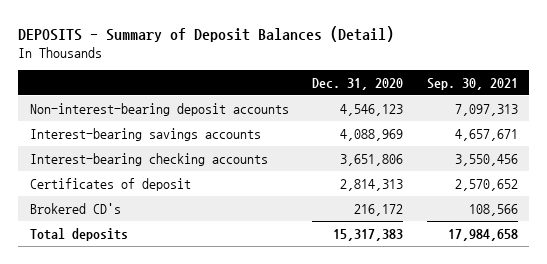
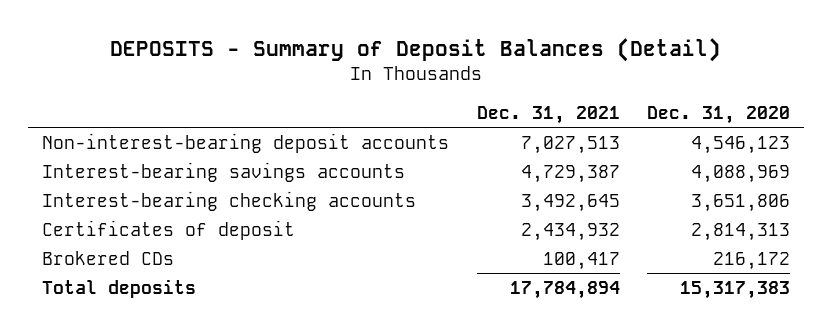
- | Dec. 31, 2020 | Sep. 30, 2021
+ | Dec. 31, 2021 | Dec. 31, 2020
- Brokered CD's | 216,172 | 108,566
+ Brokered CDs | 100,417 | 216,172

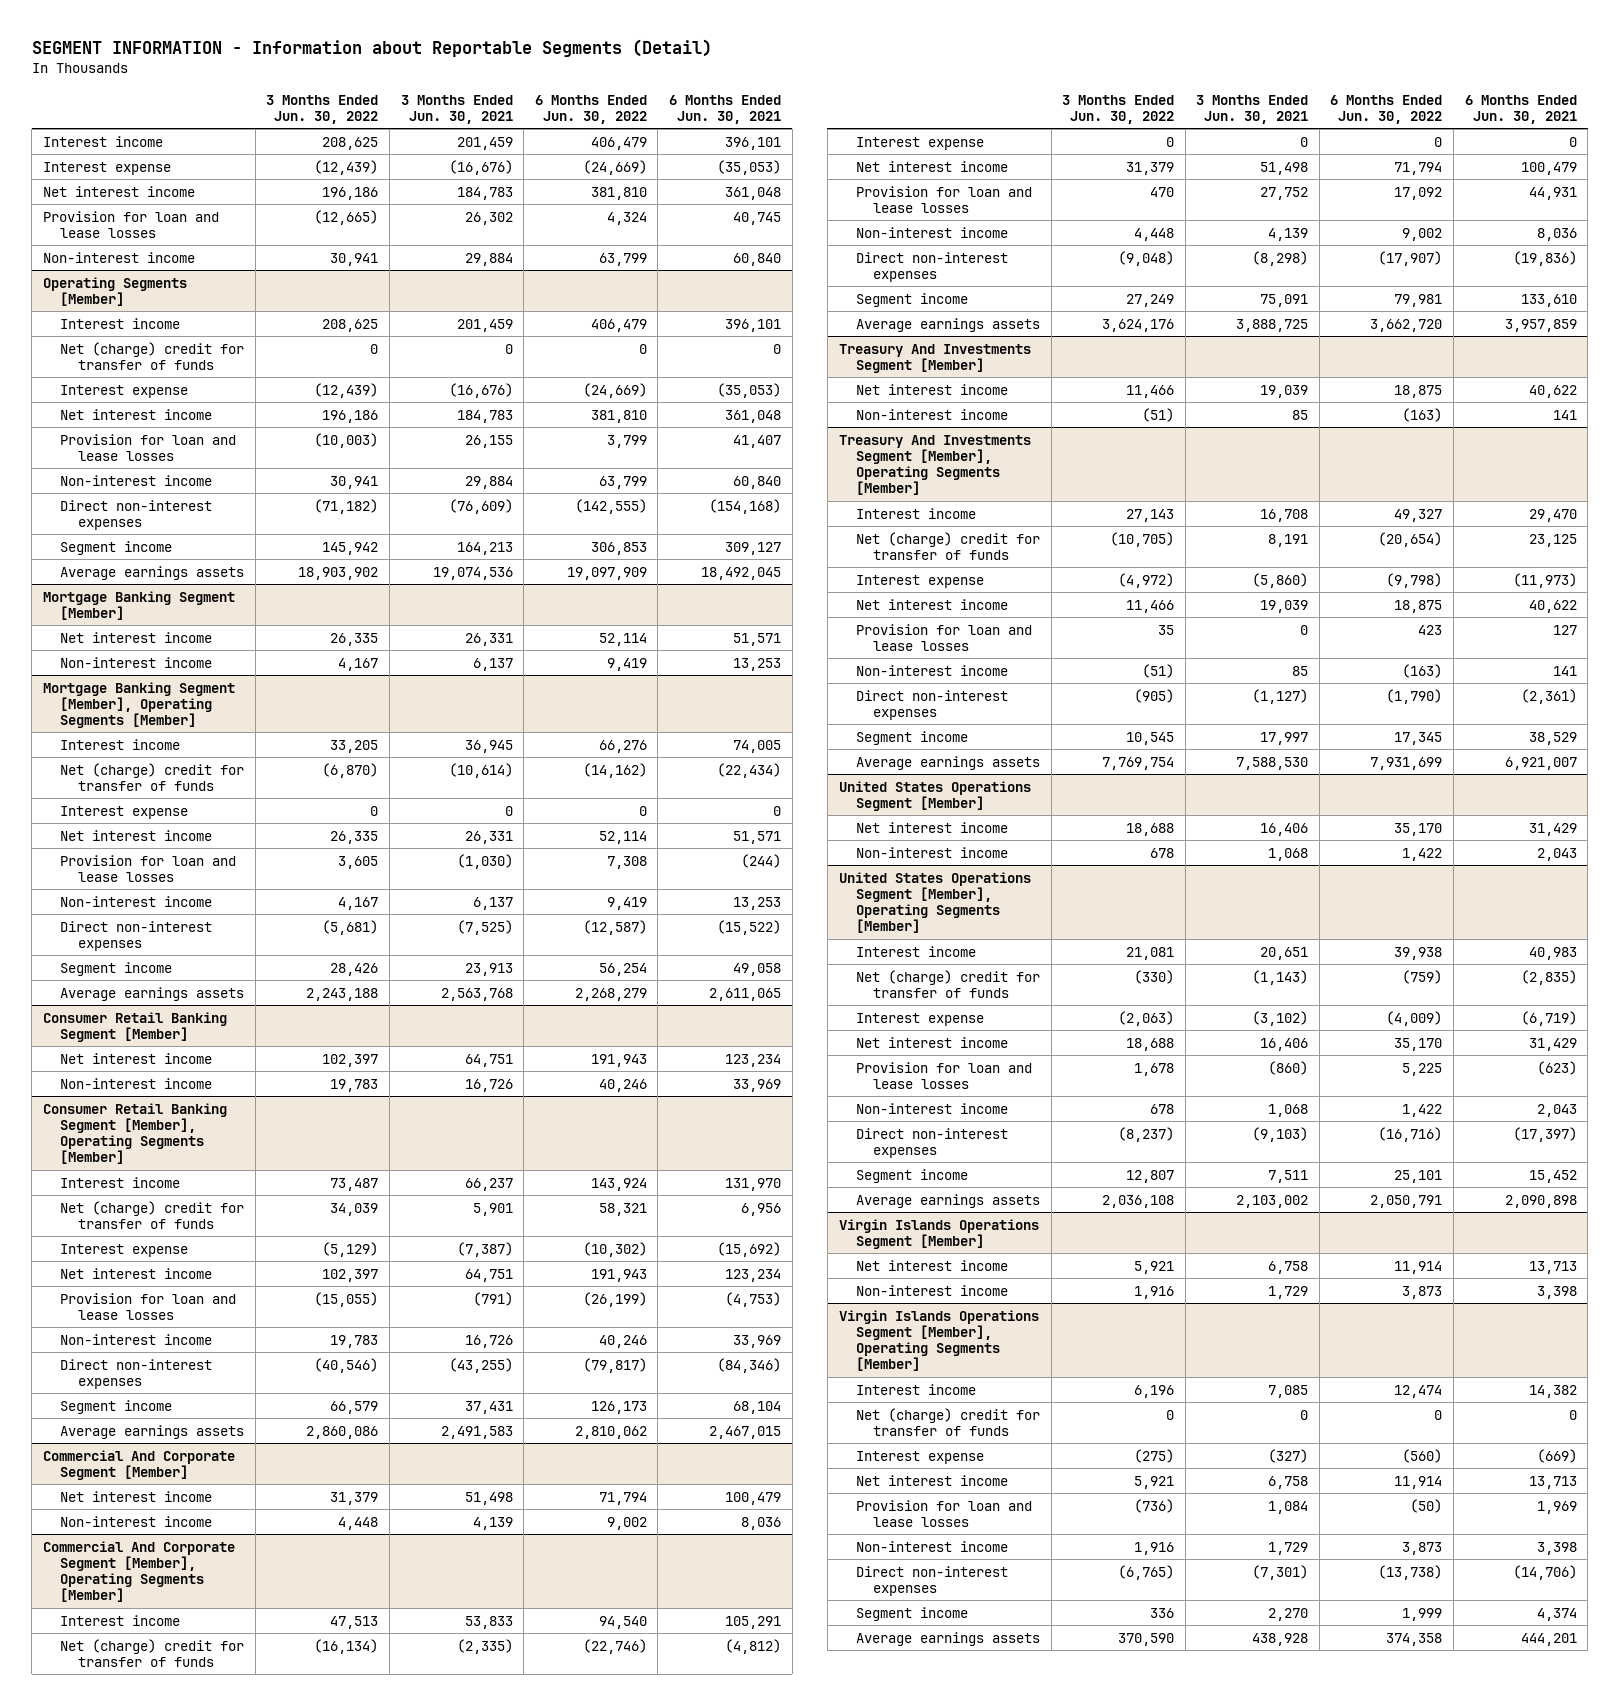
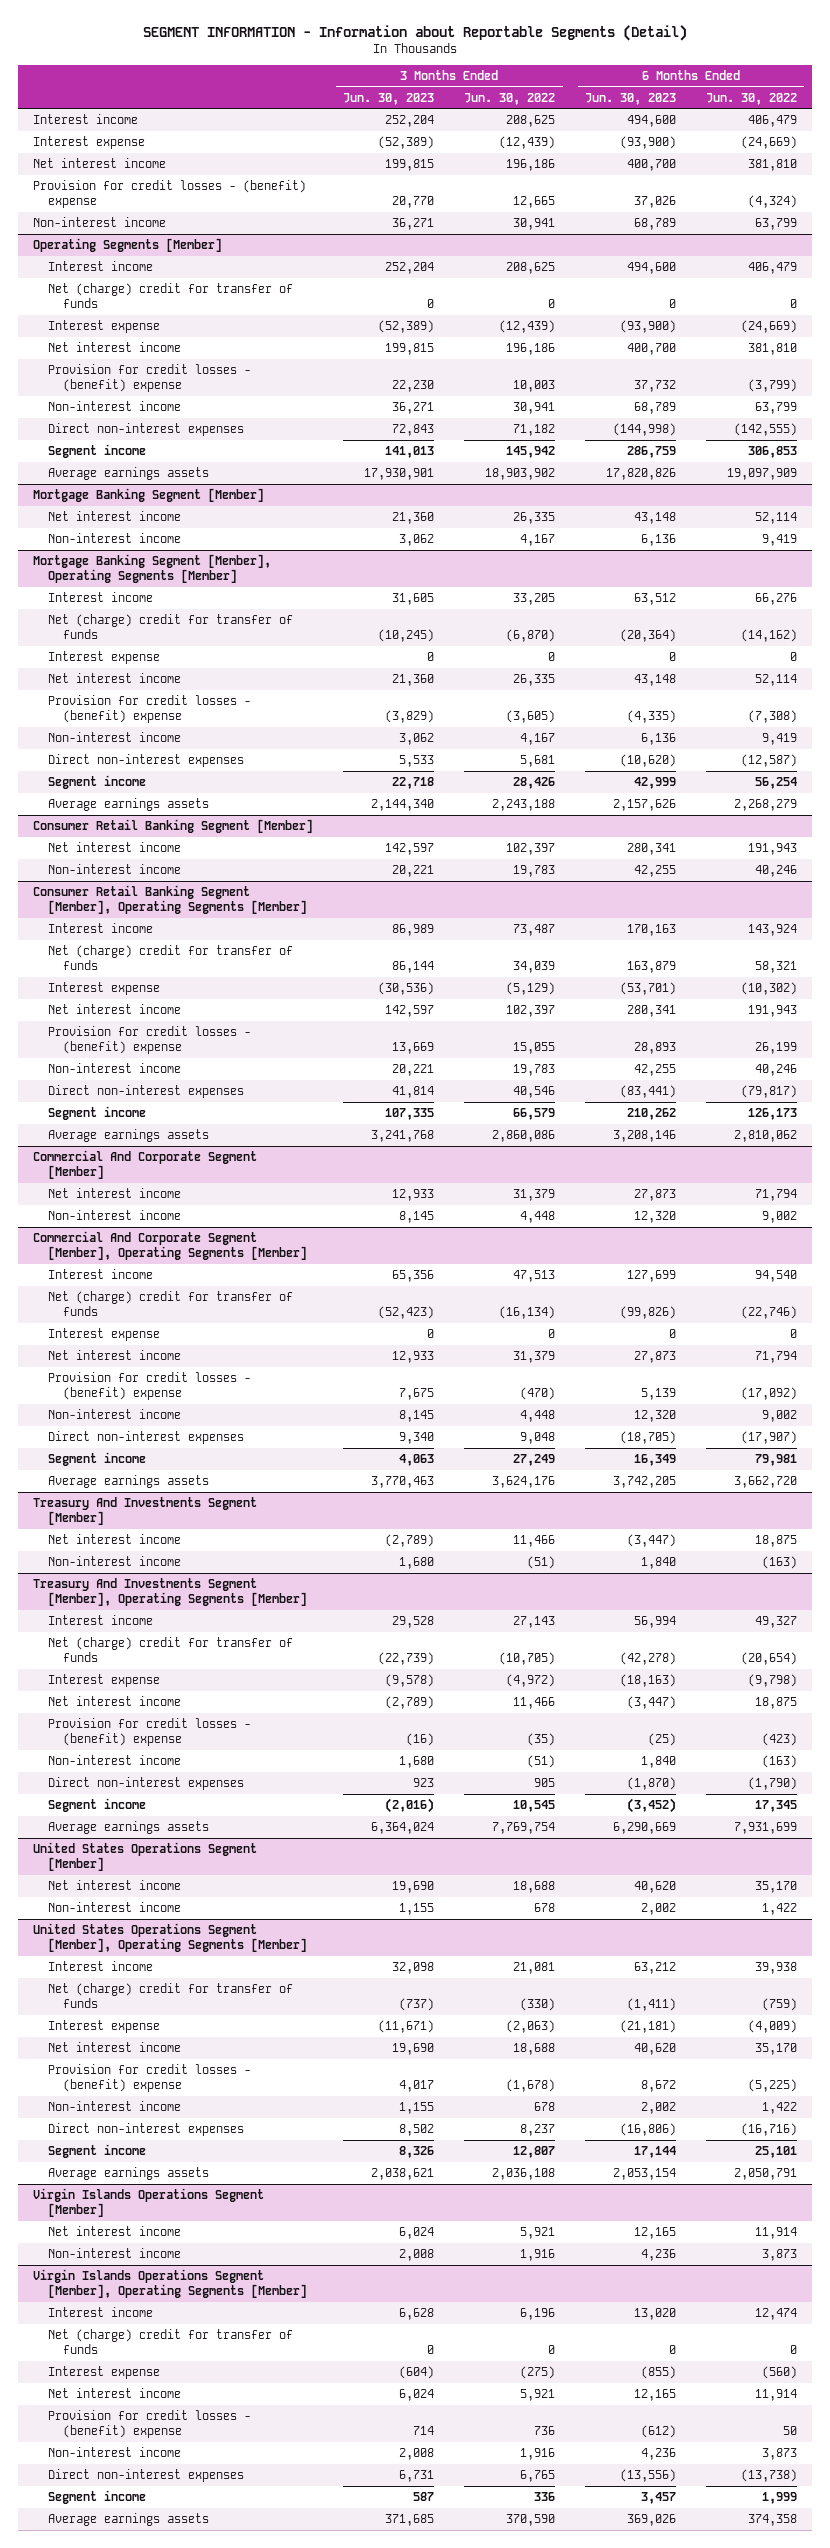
- | 3 Months Ended Jun. 30, 2022 | 3 Months Ended Jun. 30, 2021 | 6 Months Ended Jun. 30, 2022 | 6 Months Ended Jun. 30, 2021
+ | 3 Months Ended Jun. 30, 2023 | 3 Months Ended Jun. 30, 2022 | 6 Months Ended Jun. 30, 2023 | 6 Months Ended Jun. 30, 2022
- Provision for loan and lease losses | (12,665) | 26,302 | 4,324 | 40,745
+ Provision for credit losses - (benefit) expense | 20,770 | 12,665 | 37,026 | (4,324)
@ Operating Segments [Member]
- Provision for loan and lease losses | (10,003) | 26,155 | 3,799 | 41,407
+ Provision for credit losses - (benefit) expense | 22,230 | 10,003 | 37,732 | (3,799)
- Direct non-interest expenses | (71,182) | (76,609) | (142,555) | (154,168)
+ Direct non-interest expenses | 72,843 | 71,182 | (144,998) | (142,555)
@ Mortgage Banking Segment [Member], Operating Segments [Member]
- Provision for loan and lease losses | 3,605 | (1,030) | 7,308 | (244)
+ Provision for credit losses - (benefit) expense | (3,829) | (3,605) | (4,335) | (7,308)
- Direct non-interest expenses | (5,681) | (7,525) | (12,587) | (15,522)
+ Direct non-interest expenses | 5,533 | 5,681 | (10,620) | (12,587)
@ Consumer Retail Banking Segment [Member], Operating Segments [Member]
- Provision for loan and lease losses | (15,055) | (791) | (26,199) | (4,753)
+ Provision for credit losses - (benefit) expense | 13,669 | 15,055 | 28,893 | 26,199
- Direct non-interest expenses | (40,546) | (43,255) | (79,817) | (84,346)
+ Direct non-interest expenses | 41,814 | 40,546 | (83,441) | (79,817)
@ Commercial And Corporate Segment [Member], Operating Segments [Member]
- Provision for loan and lease losses | 470 | 27,752 | 17,092 | 44,931
+ Provision for credit losses - (benefit) expense | 7,675 | (470) | 5,139 | (17,092)
- Direct non-interest expenses | (9,048) | (8,298) | (17,907) | (19,836)
+ Direct non-interest expenses | 9,340 | 9,048 | (18,705) | (17,907)
@ Treasury And Investments Segment [Member], Operating Segments [Member]
- Provision for loan and lease losses | 35 | 0 | 423 | 127
+ Provision for credit losses - (benefit) expense | (16) | (35) | (25) | (423)
- Direct non-interest expenses | (905) | (1,127) | (1,790) | (2,361)
+ Direct non-interest expenses | 923 | 905 | (1,870) | (1,790)
@ United States Operations Segment [Member], Operating Segments [Member]
- Provision for loan and lease losses | 1,678 | (860) | 5,225 | (623)
+ Provision for credit losses - (benefit) expense | 4,017 | (1,678) | 8,672 | (5,225)
- Direct non-interest expenses | (8,237) | (9,103) | (16,716) | (17,397)
+ Direct non-interest expenses | 8,502 | 8,237 | (16,806) | (16,716)
@ Virgin Islands Operations Segment [Member], Operating Segments [Member]
- Provision for loan and lease losses | (736) | 1,084 | (50) | 1,969
+ Provision for credit losses - (benefit) expense | 714 | 736 | (612) | 50
- Direct non-interest expenses | (6,765) | (7,301) | (13,738) | (14,706)
+ Direct non-interest expenses | 6,731 | 6,765 | (13,556) | (13,738)

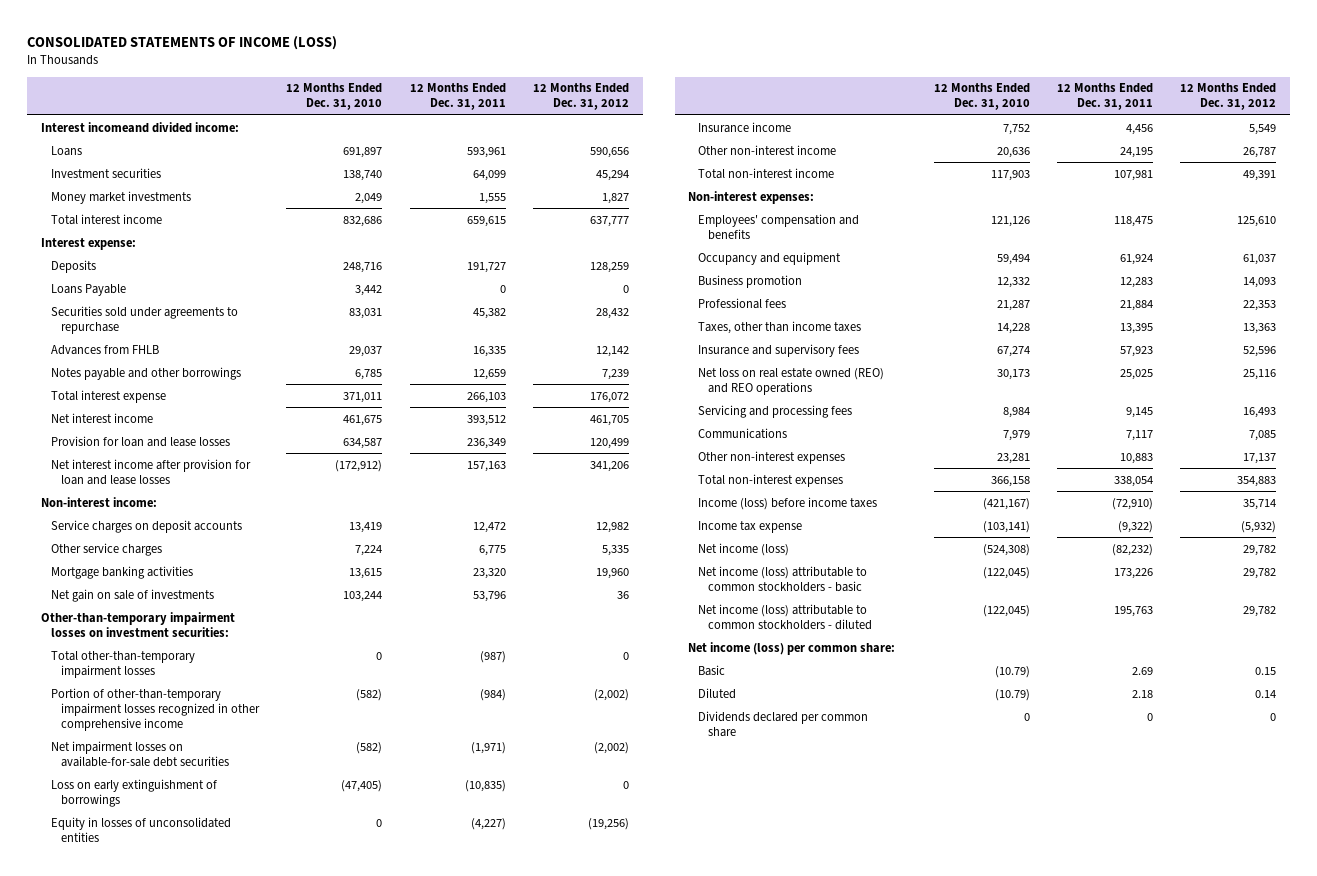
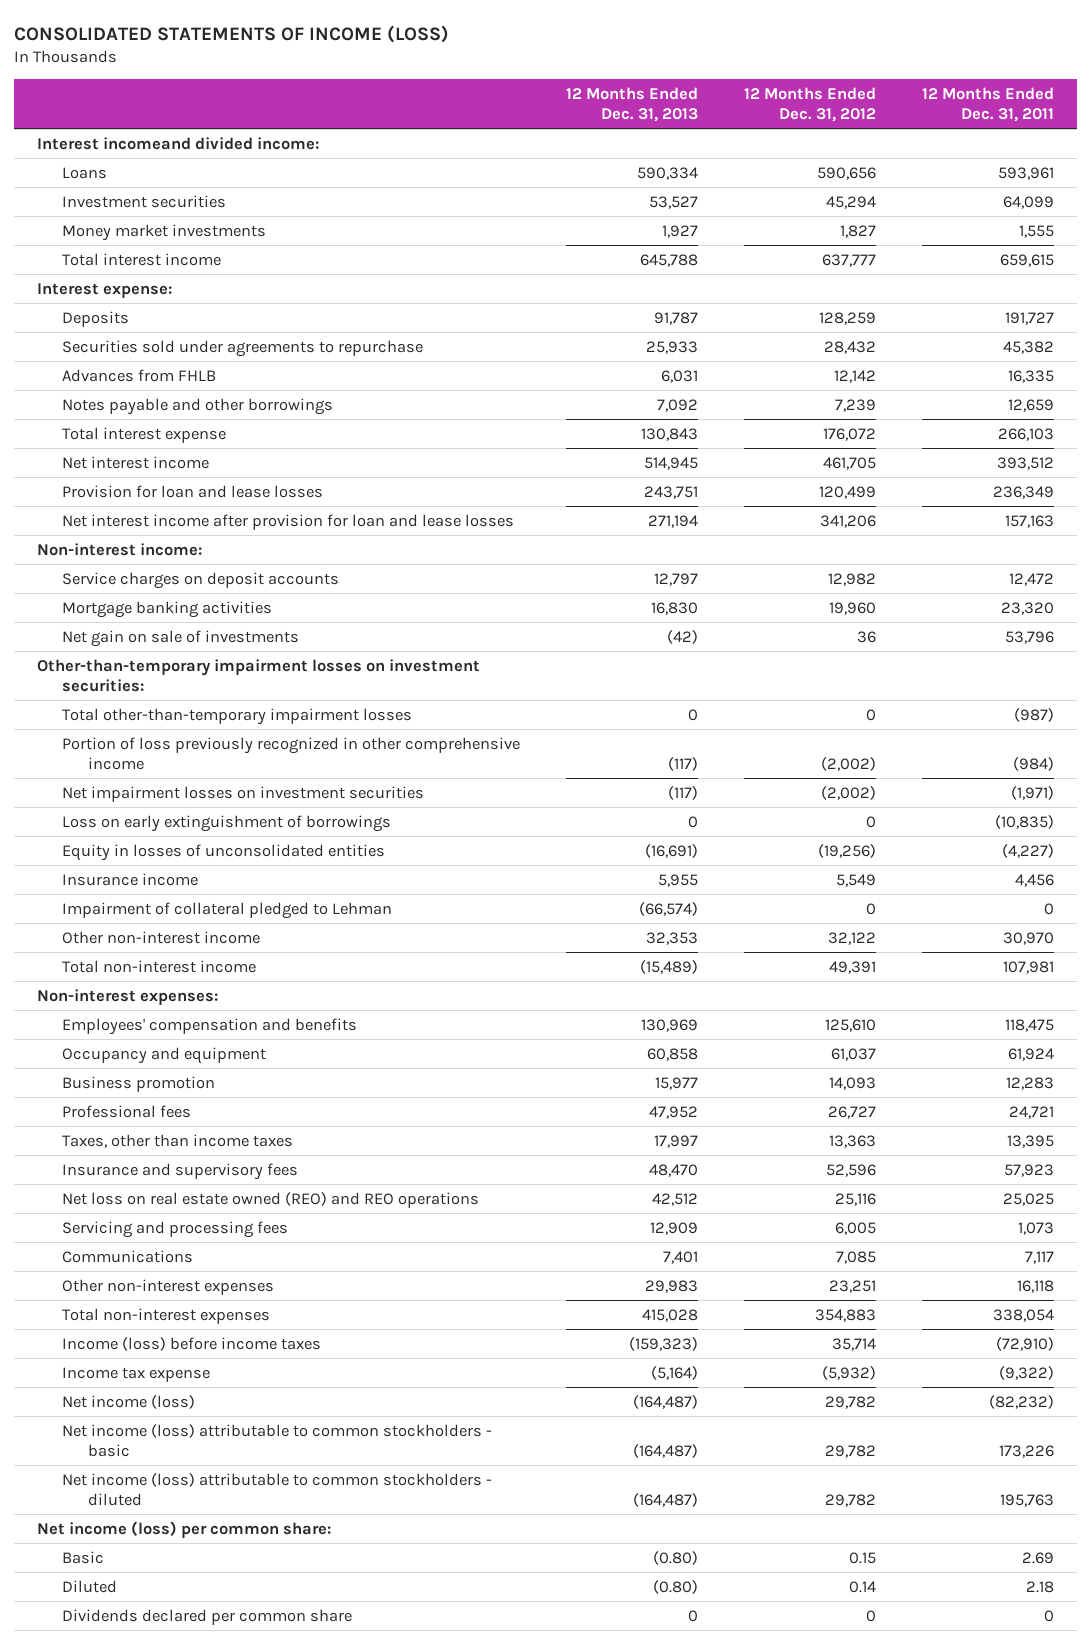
- | 12 Months Ended Dec. 31, 2010 | 12 Months Ended Dec. 31, 2011 | 12 Months Ended Dec. 31, 2012
+ | 12 Months Ended Dec. 31, 2013 | 12 Months Ended Dec. 31, 2012 | 12 Months Ended Dec. 31, 2011
- Loans Payable | 3,442 | 0 | 0
- Other service charges | 7,224 | 6,775 | 5,335
- Portion of other-than-temporary impairment losses recognized in other comprehensive income | (582) | (984) | (2,002)
- Net impairment losses on available-for-sale debt securities | (582) | (1,971) | (2,002)
+ Portion of loss previously recognized in other comprehensive income | (117) | (2,002) | (984)
+ Net impairment losses on investment securities | (117) | (2,002) | (1,971)
- Other non-interest income | 20,636 | 24,195 | 26,787
+ Impairment of collateral pledged to Lehman | (66,574) | 0 | 0
+ Other non-interest income | 32,353 | 32,122 | 30,970
- Professional fees | 21,287 | 21,884 | 22,353
+ Professional fees | 47,952 | 26,727 | 24,721
- Servicing and processing fees | 8,984 | 9,145 | 16,493
+ Servicing and processing fees | 12,909 | 6,005 | 1,073
- Other non-interest expenses | 23,281 | 10,883 | 17,137
+ Other non-interest expenses | 29,983 | 23,251 | 16,118

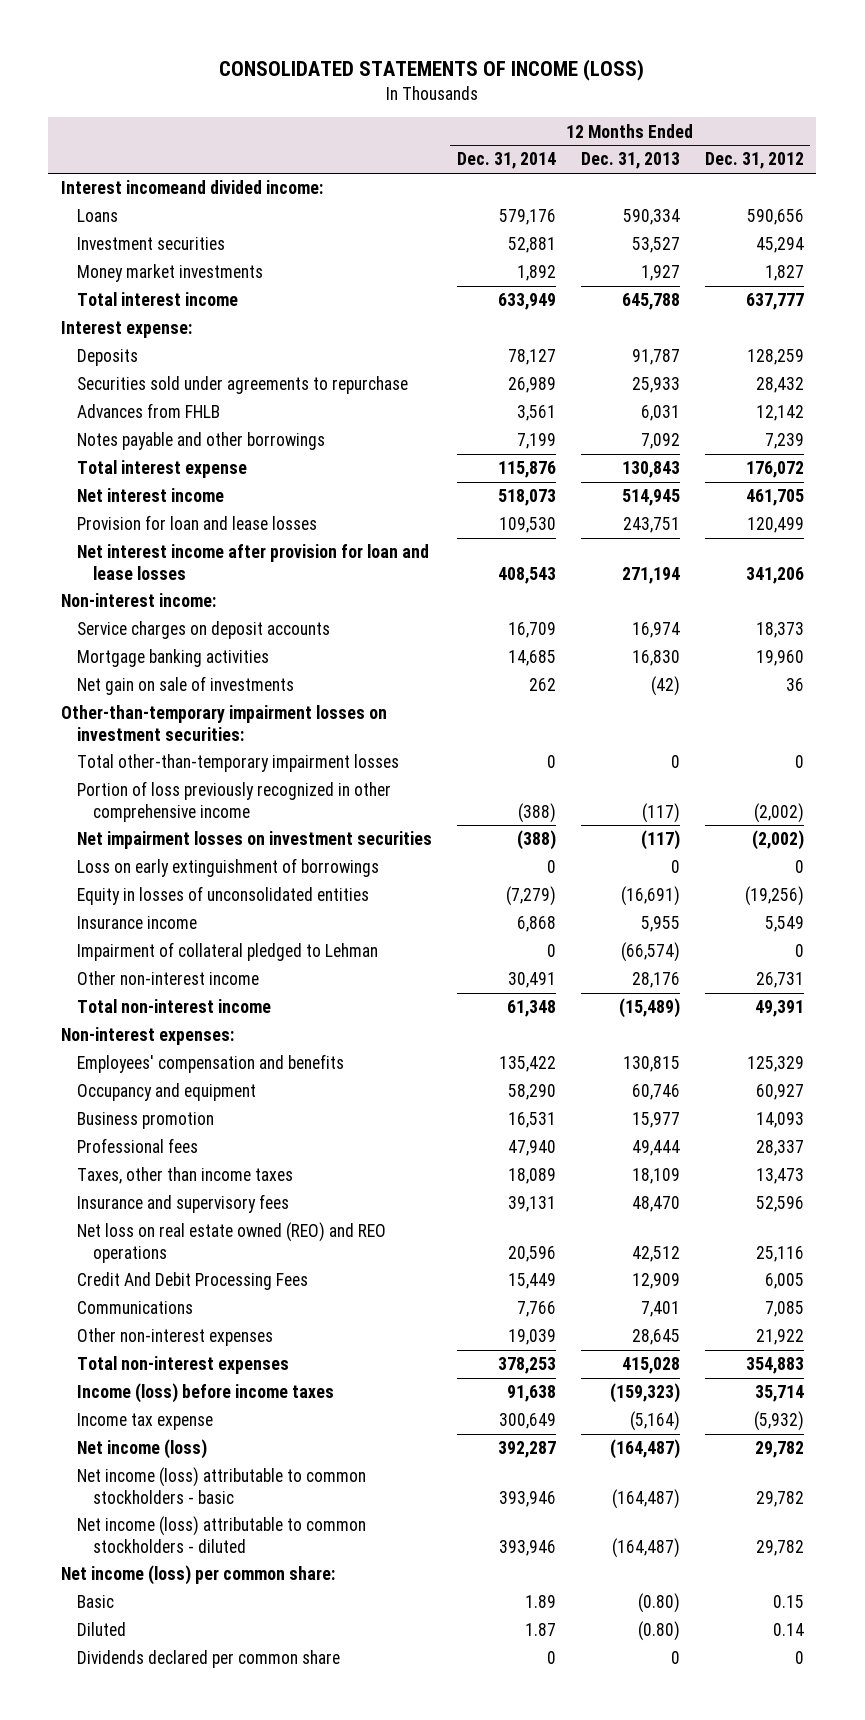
- | 12 Months Ended Dec. 31, 2013 | 12 Months Ended Dec. 31, 2012 | 12 Months Ended Dec. 31, 2011
+ | 12 Months Ended Dec. 31, 2014 | 12 Months Ended Dec. 31, 2013 | 12 Months Ended Dec. 31, 2012
- Service charges on deposit accounts | 12,797 | 12,982 | 12,472
+ Service charges on deposit accounts | 16,709 | 16,974 | 18,373
- Other non-interest income | 32,353 | 32,122 | 30,970
+ Other non-interest income | 30,491 | 28,176 | 26,731
- Employees' compensation and benefits | 130,969 | 125,610 | 118,475
- Occupancy and equipment | 60,858 | 61,037 | 61,924
+ Employees' compensation and benefits | 135,422 | 130,815 | 125,329
+ Occupancy and equipment | 58,290 | 60,746 | 60,927
- Professional fees | 47,952 | 26,727 | 24,721
- Taxes, other than income taxes | 17,997 | 13,363 | 13,395
+ Professional fees | 47,940 | 49,444 | 28,337
+ Taxes, other than income taxes | 18,089 | 18,109 | 13,473
- Servicing and processing fees | 12,909 | 6,005 | 1,073
+ Credit And Debit Processing Fees | 15,449 | 12,909 | 6,005
- Other non-interest expenses | 29,983 | 23,251 | 16,118
+ Other non-interest expenses | 19,039 | 28,645 | 21,922

